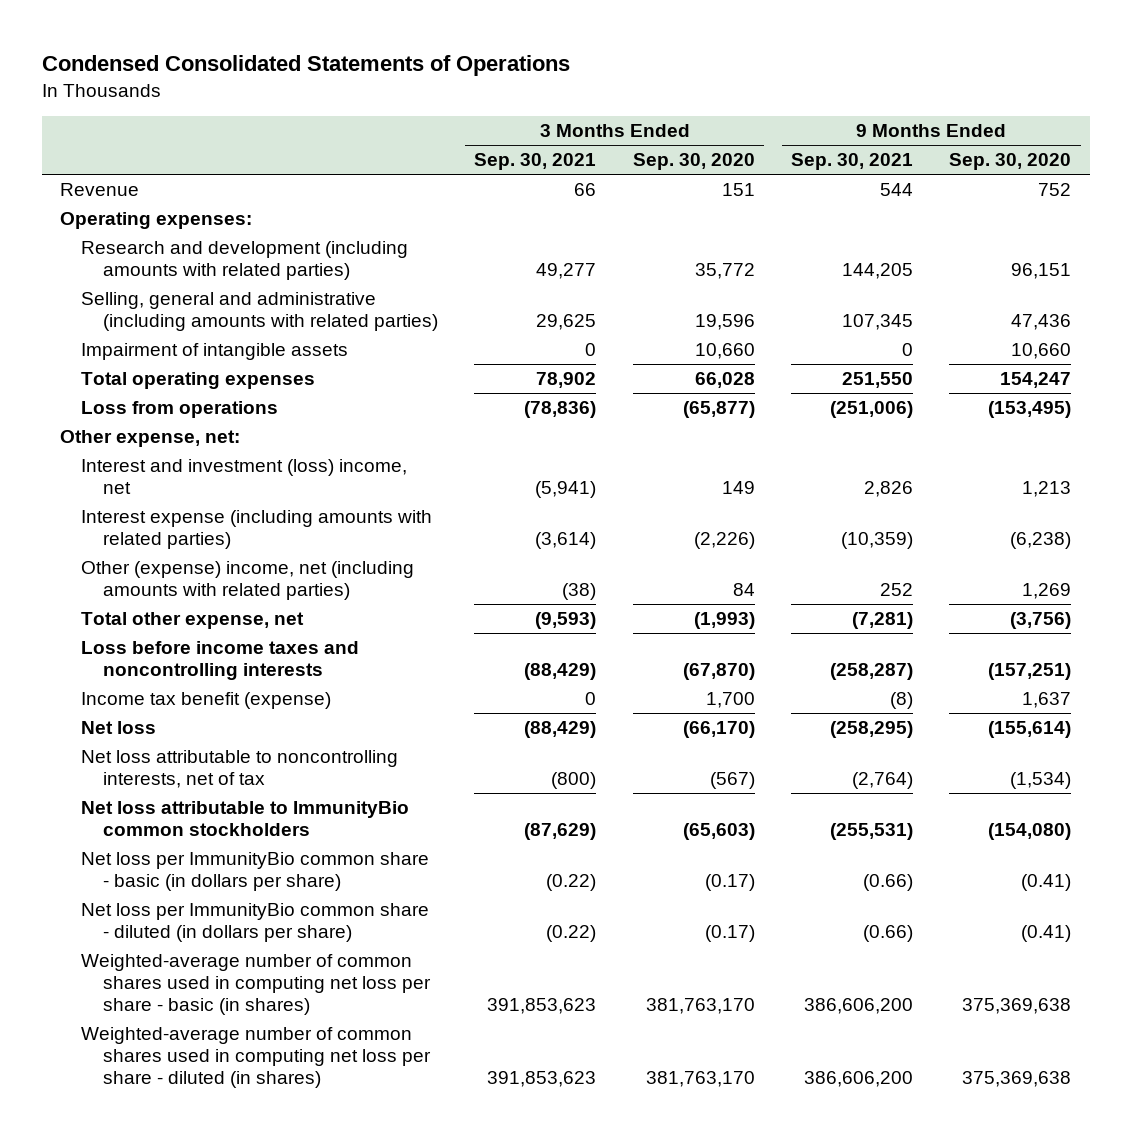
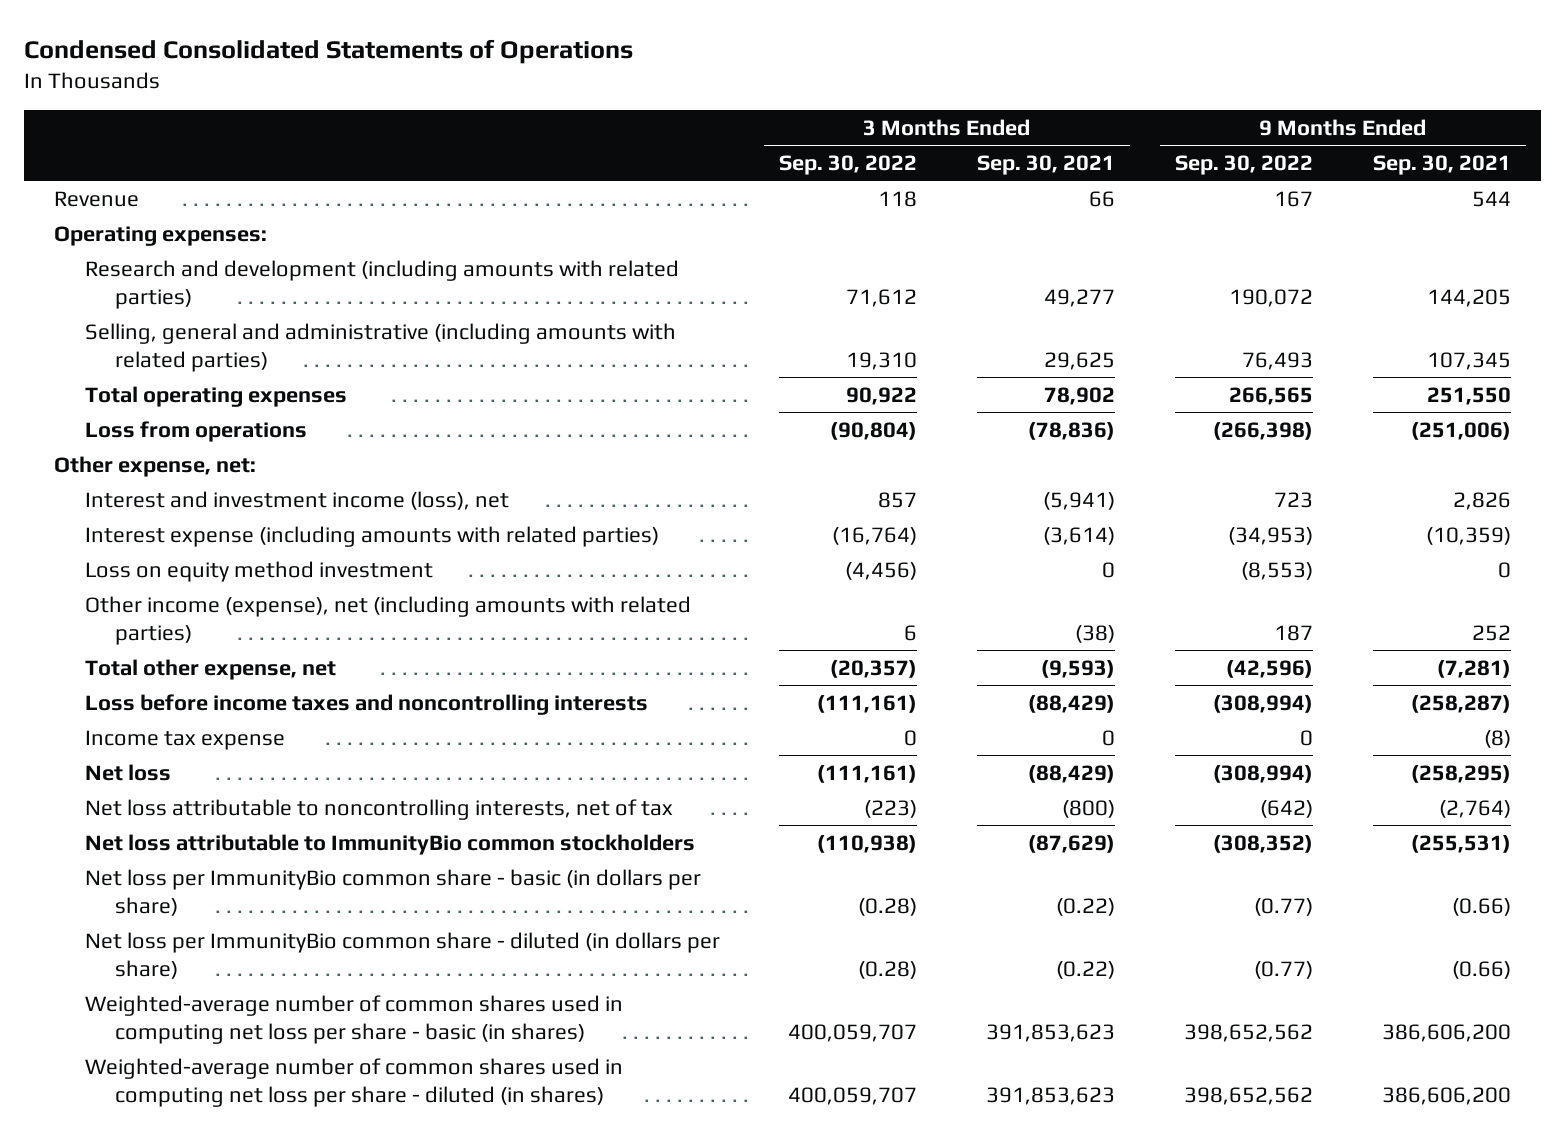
- | 3 Months Ended Sep. 30, 2021 | 3 Months Ended Sep. 30, 2020 | 9 Months Ended Sep. 30, 2021 | 9 Months Ended Sep. 30, 2020
+ | 3 Months Ended Sep. 30, 2022 | 3 Months Ended Sep. 30, 2021 | 9 Months Ended Sep. 30, 2022 | 9 Months Ended Sep. 30, 2021
- Impairment of intangible assets | 0 | 10,660 | 0 | 10,660
- Interest and investment (loss) income, net | (5,941) | 149 | 2,826 | 1,213
+ Interest and investment income (loss), net | 857 | (5,941) | 723 | 2,826
- Other (expense) income, net (including amounts with related parties) | (38) | 84 | 252 | 1,269
+ Loss on equity method investment | (4,456) | 0 | (8,553) | 0
+ Other income (expense), net (including amounts with related parties) | 6 | (38) | 187 | 252
- Income tax benefit (expense) | 0 | 1,700 | (8) | 1,637
+ Income tax expense | 0 | 0 | 0 | (8)

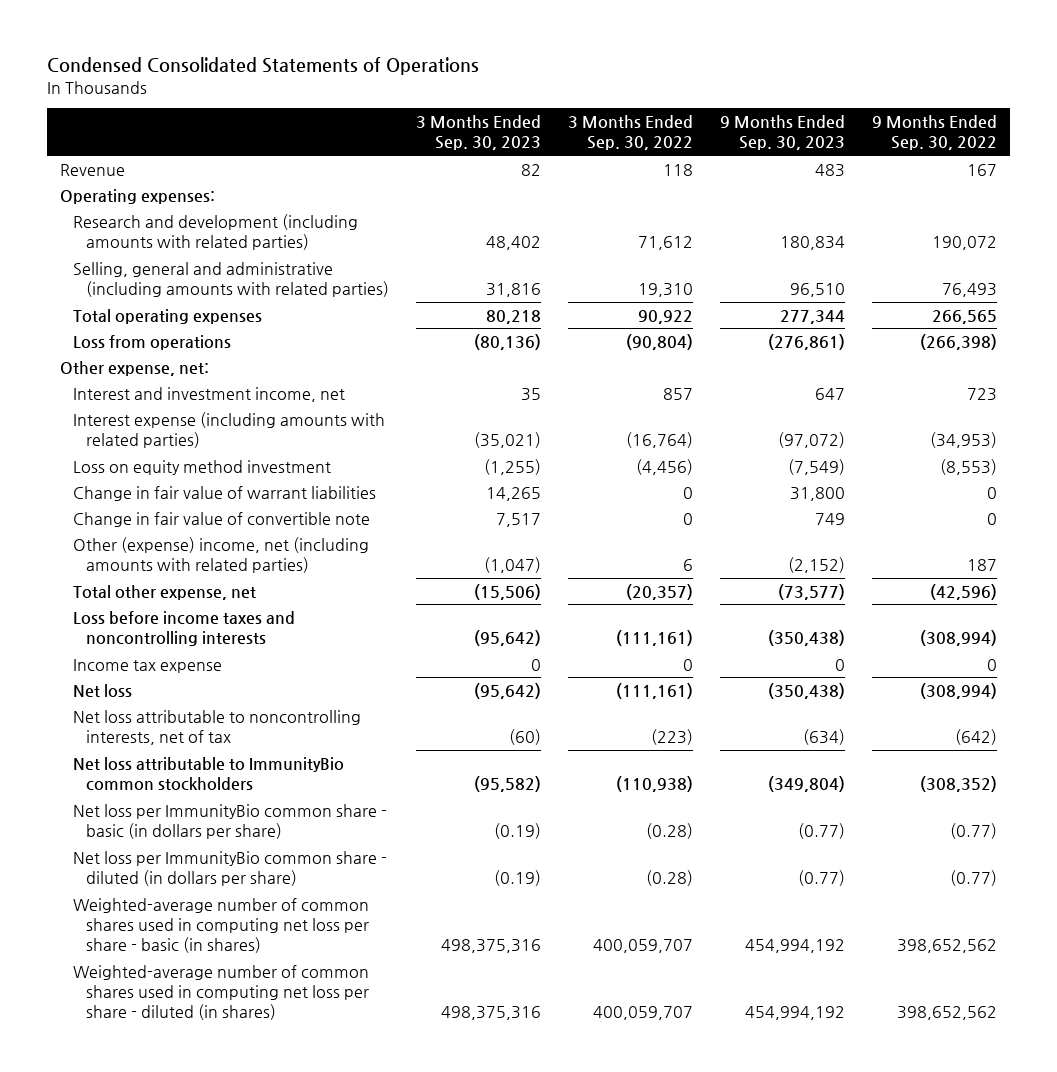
- | 3 Months Ended Sep. 30, 2022 | 3 Months Ended Sep. 30, 2021 | 9 Months Ended Sep. 30, 2022 | 9 Months Ended Sep. 30, 2021
+ | 3 Months Ended Sep. 30, 2023 | 3 Months Ended Sep. 30, 2022 | 9 Months Ended Sep. 30, 2023 | 9 Months Ended Sep. 30, 2022
- Interest and investment income (loss), net | 857 | (5,941) | 723 | 2,826
+ Interest and investment income, net | 35 | 857 | 647 | 723
- Other income (expense), net (including amounts with related parties) | 6 | (38) | 187 | 252
+ Change in fair value of warrant liabilities | 14,265 | 0 | 31,800 | 0
+ Change in fair value of convertible note | 7,517 | 0 | 749 | 0
+ Other (expense) income, net (including amounts with related parties) | (1,047) | 6 | (2,152) | 187

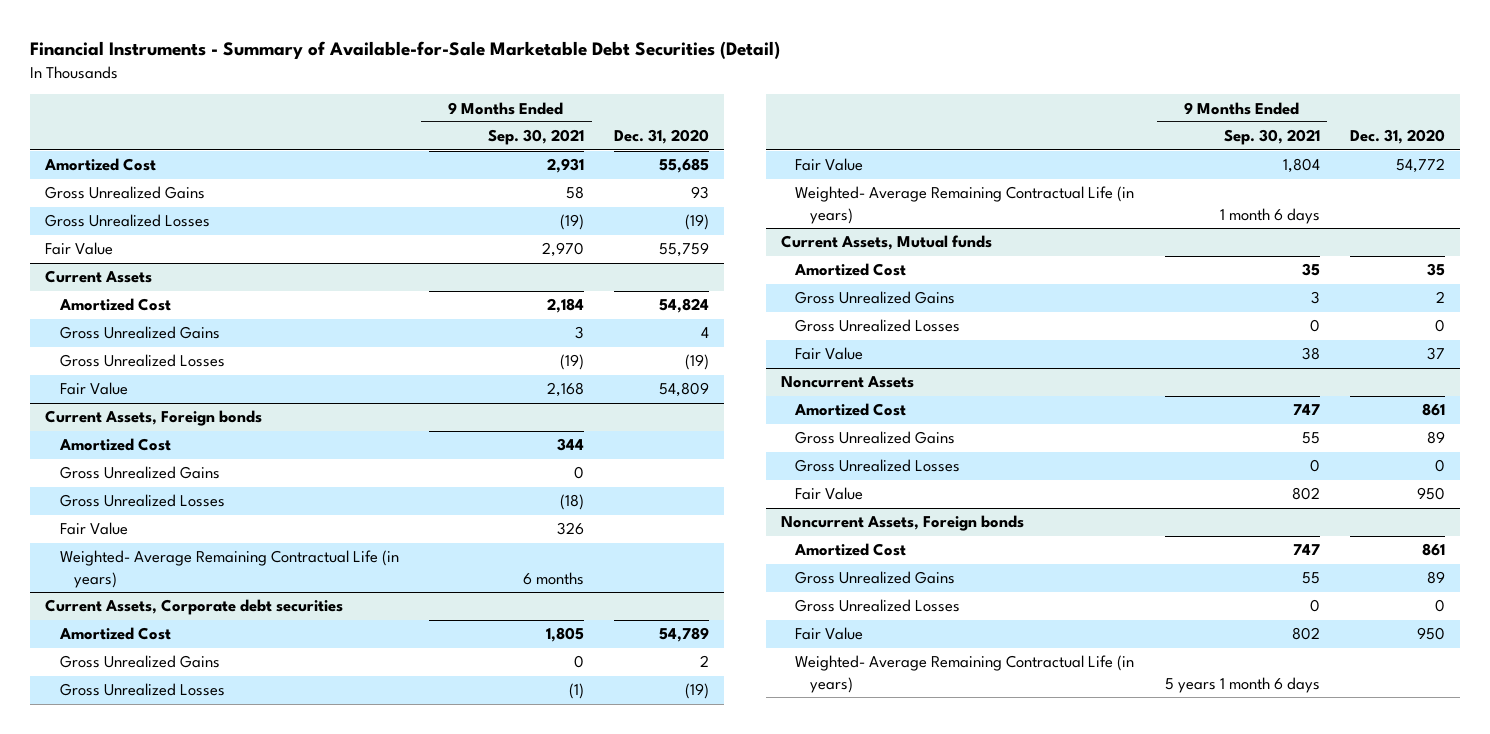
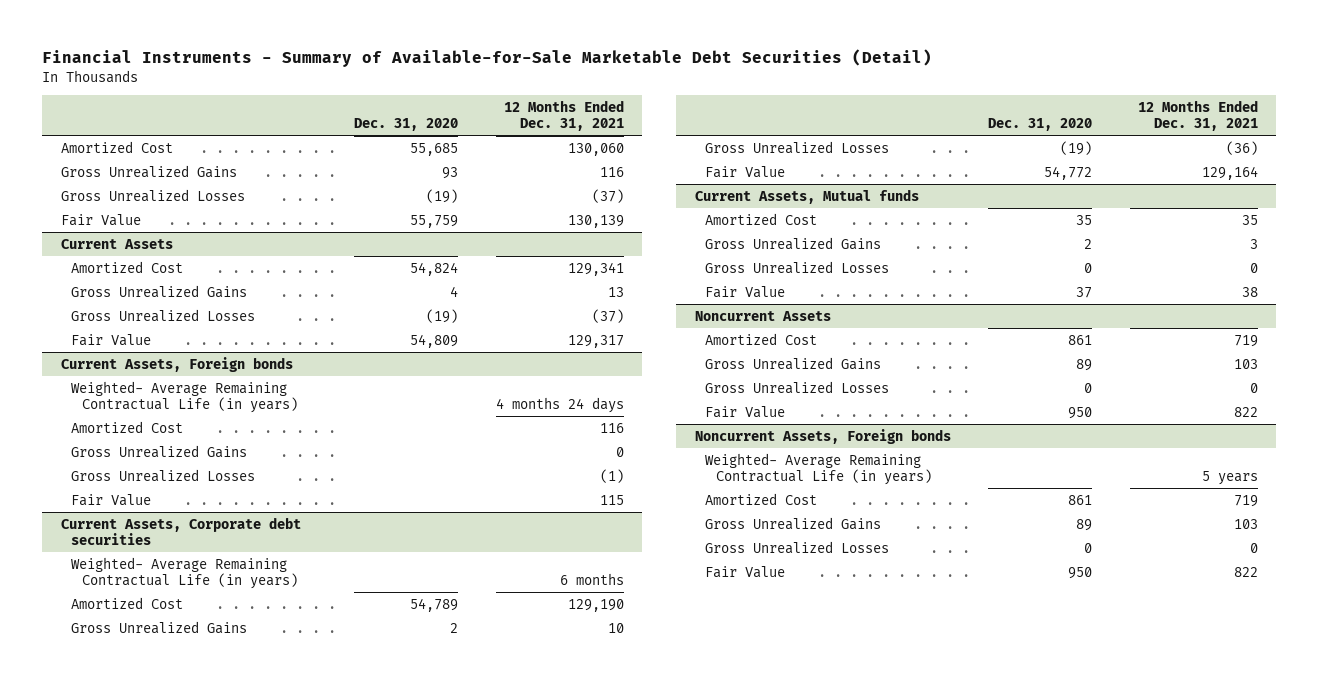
- | 9 Months Ended Sep. 30, 2021 | Dec. 31, 2020
+ | Dec. 31, 2020 | 12 Months Ended Dec. 31, 2021
@ Current Assets, Foreign bonds
moved up: Weighted- Average Remaining Contractual Life (in years) | | 4 months 24 days
@ Current Assets, Corporate debt securities
moved up: Weighted- Average Remaining Contractual Life (in years) | | 6 months
@ Noncurrent Assets, Foreign bonds
moved up: Weighted- Average Remaining Contractual Life (in years) | | 5 years

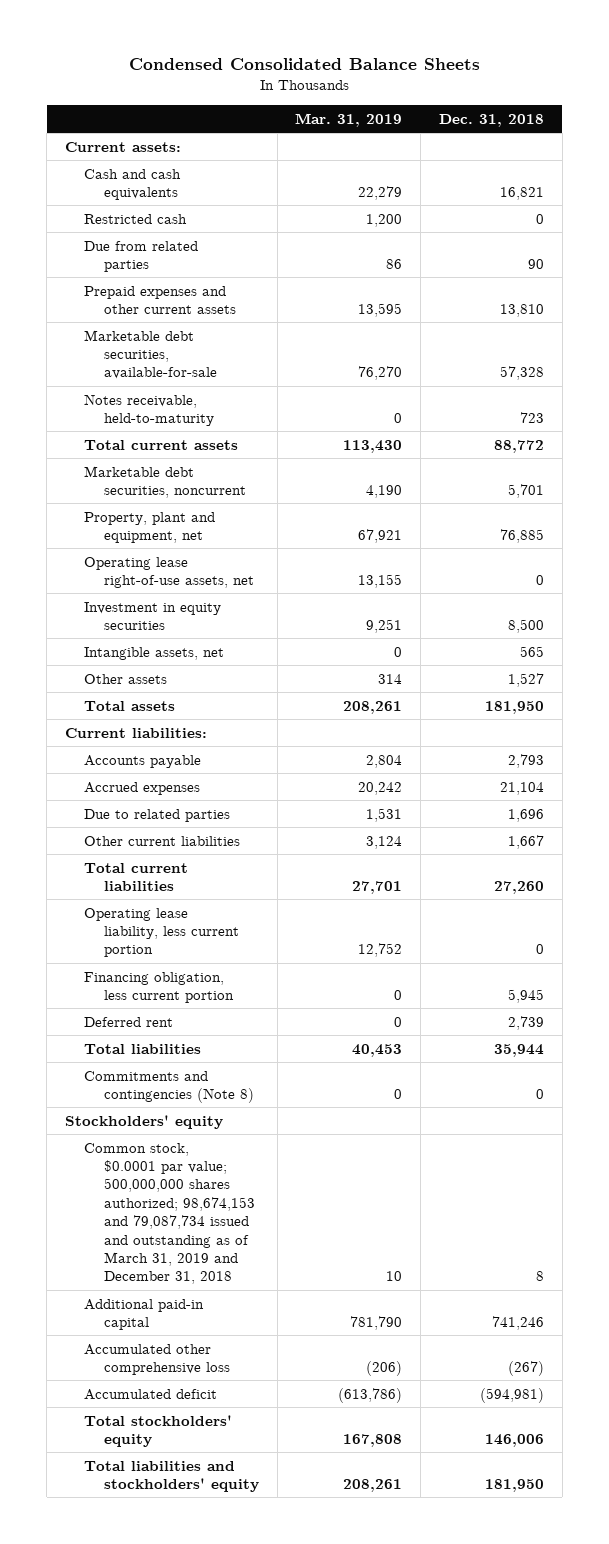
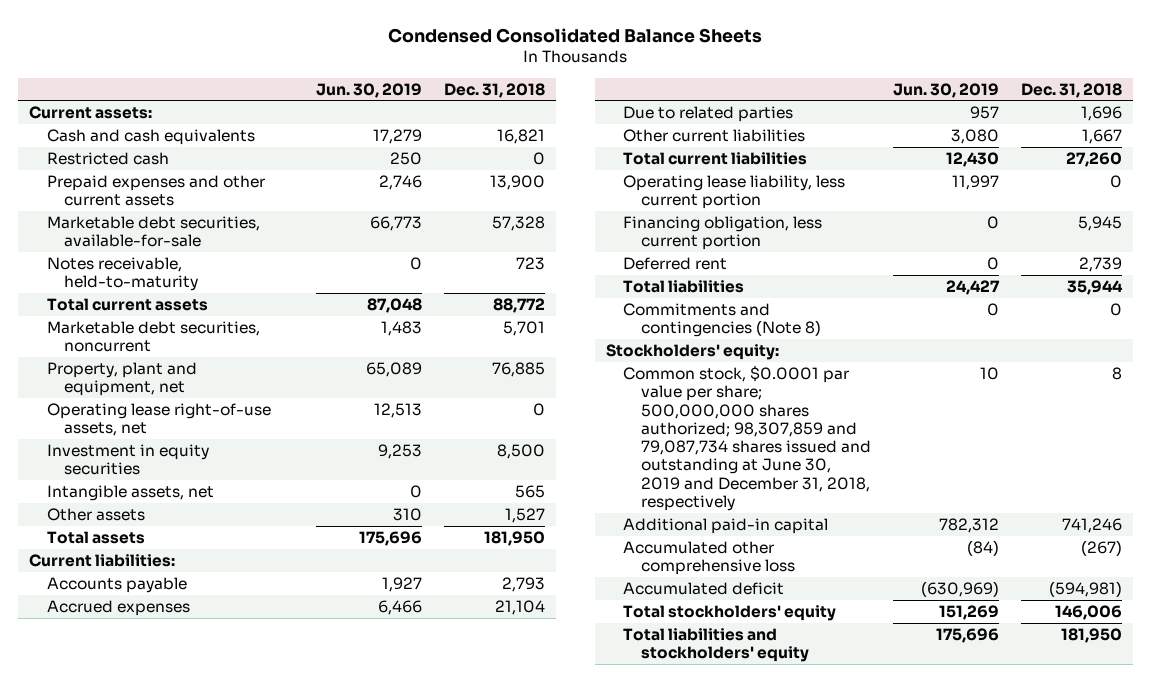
- | Mar. 31, 2019 | Dec. 31, 2018
+ | Jun. 30, 2019 | Dec. 31, 2018
- Due from related parties | 86 | 90
- Prepaid expenses and other current assets | 13,595 | 13,810
+ Prepaid expenses and other current assets | 2,746 | 13,900
- Stockholders' equity
- Common stock, $0.0001 par value; 500,000,000 shares authorized; 98,674,153 and 79,087,734 issued and outstanding as of March 31, 2019 and December 31, 2018 | 10 | 8
+ Stockholders' equity:
+ Common stock, $0.0001 par value per share; 500,000,000 shares authorized; 98,307,859 and 79,087,734 shares issued and outstanding at June 30, 2019 and December 31, 2018, respectively | 10 | 8

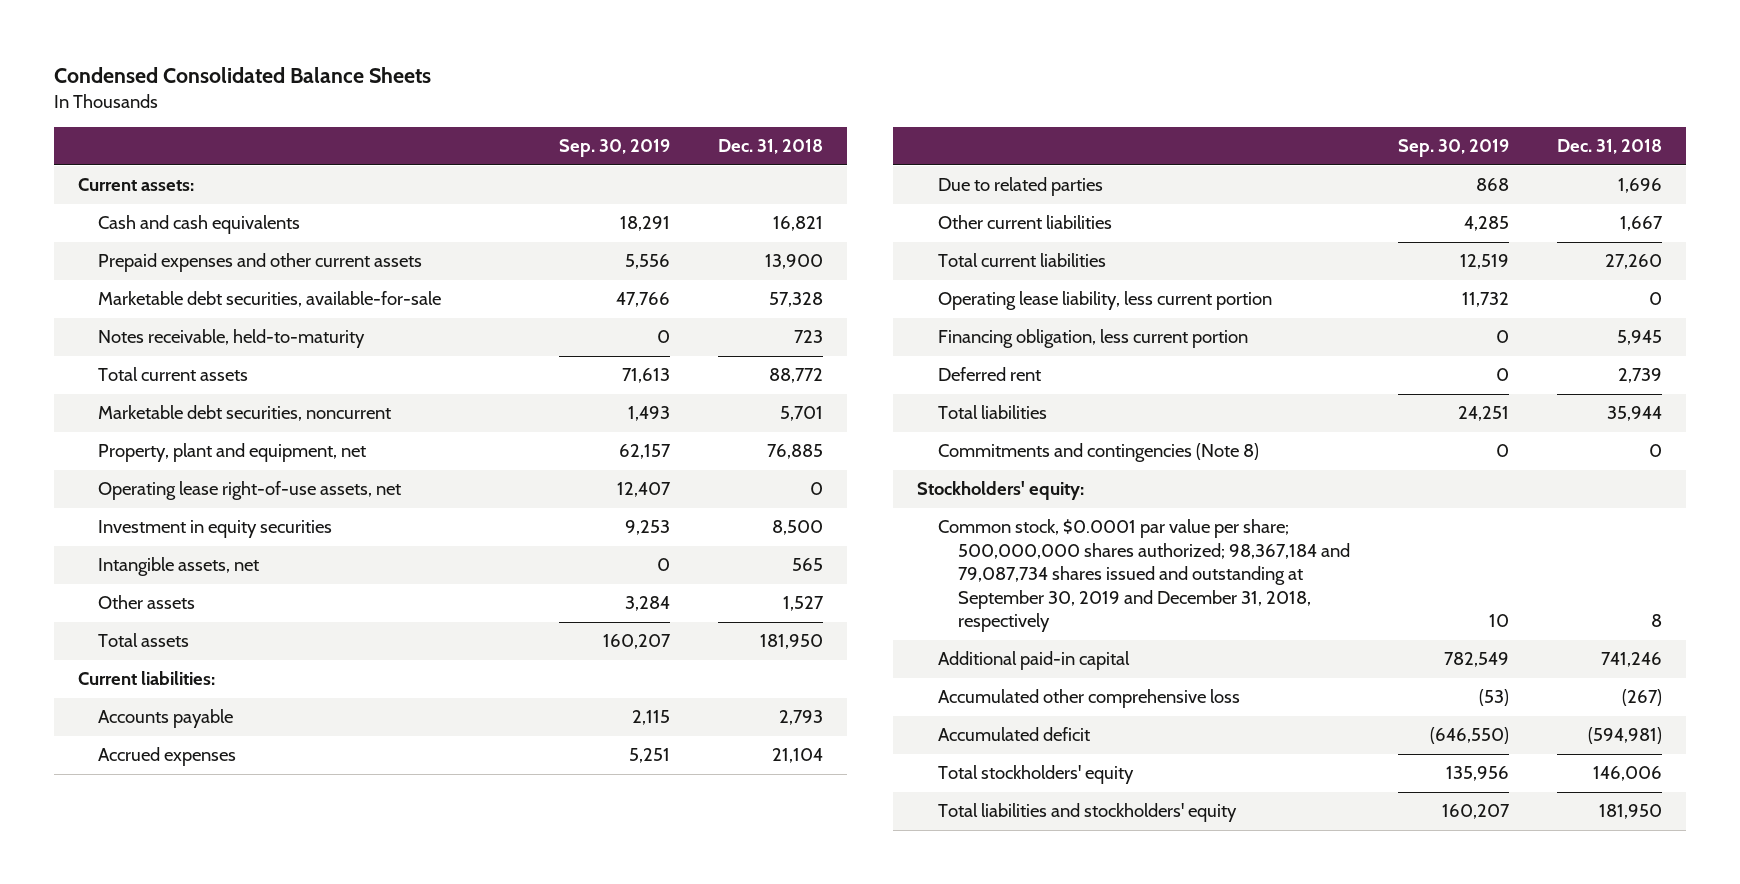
- | Jun. 30, 2019 | Dec. 31, 2018
+ | Sep. 30, 2019 | Dec. 31, 2018
- Restricted cash | 250 | 0
- Common stock, $0.0001 par value per share; 500,000,000 shares authorized; 98,307,859 and 79,087,734 shares issued and outstanding at June 30, 2019 and December 31, 2018, respectively | 10 | 8
+ Common stock, $0.0001 par value per share; 500,000,000 shares authorized; 98,367,184 and 79,087,734 shares issued and outstanding at September 30, 2019 and December 31, 2018, respectively | 10 | 8

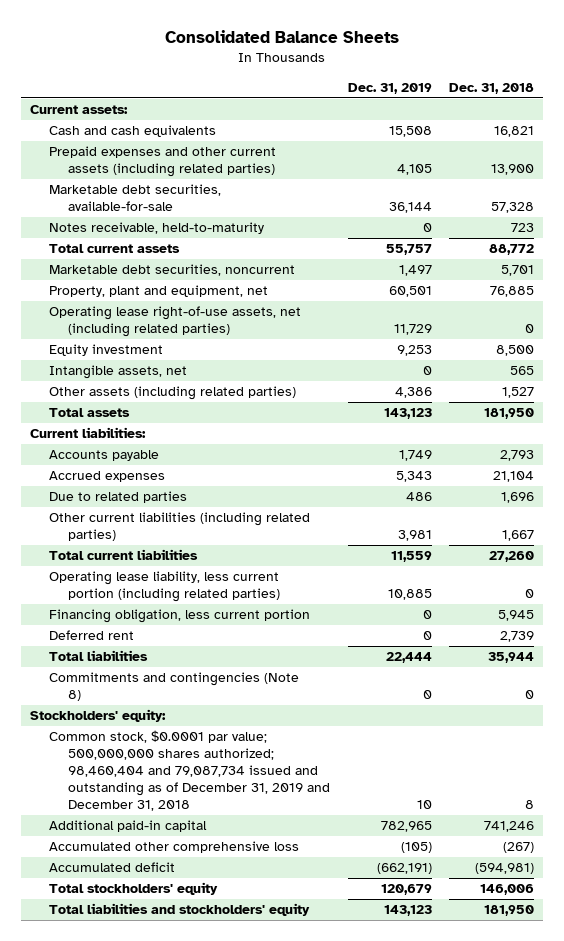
- Condensed Consolidated Balance Sheets
+ Consolidated Balance Sheets
- | Sep. 30, 2019 | Dec. 31, 2018
+ | Dec. 31, 2019 | Dec. 31, 2018
- Prepaid expenses and other current assets | 5,556 | 13,900
+ Prepaid expenses and other current assets (including related parties) | 4,105 | 13,900
- Operating lease right-of-use assets, net | 12,407 | 0
- Investment in equity securities | 9,253 | 8,500
+ Operating lease right-of-use assets, net (including related parties) | 11,729 | 0
+ Equity investment | 9,253 | 8,500
- Other assets | 3,284 | 1,527
+ Other assets (including related parties) | 4,386 | 1,527
- Other current liabilities | 4,285 | 1,667
+ Other current liabilities (including related parties) | 3,981 | 1,667
- Operating lease liability, less current portion | 11,732 | 0
+ Operating lease liability, less current portion (including related parties) | 10,885 | 0
- Common stock, $0.0001 par value per share; 500,000,000 shares authorized; 98,367,184 and 79,087,734 shares issued and outstanding at September 30, 2019 and December 31, 2018, respectively | 10 | 8
+ Common stock, $0.0001 par value; 500,000,000 shares authorized; 98,460,404 and 79,087,734 issued and outstanding as of December 31, 2019 and December 31, 2018 | 10 | 8

